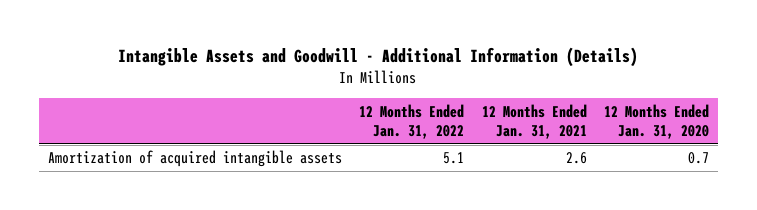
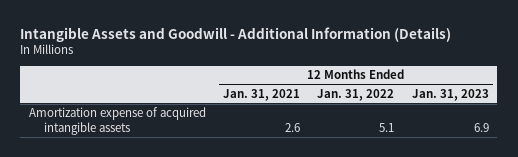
- | 12 Months Ended Jan. 31, 2022 | 12 Months Ended Jan. 31, 2021 | 12 Months Ended Jan. 31, 2020
+ | 12 Months Ended Jan. 31, 2021 | 12 Months Ended Jan. 31, 2022 | 12 Months Ended Jan. 31, 2023
- Amortization of acquired intangible assets | 5.1 | 2.6 | 0.7
+ Amortization expense of acquired intangible assets | 2.6 | 5.1 | 6.9

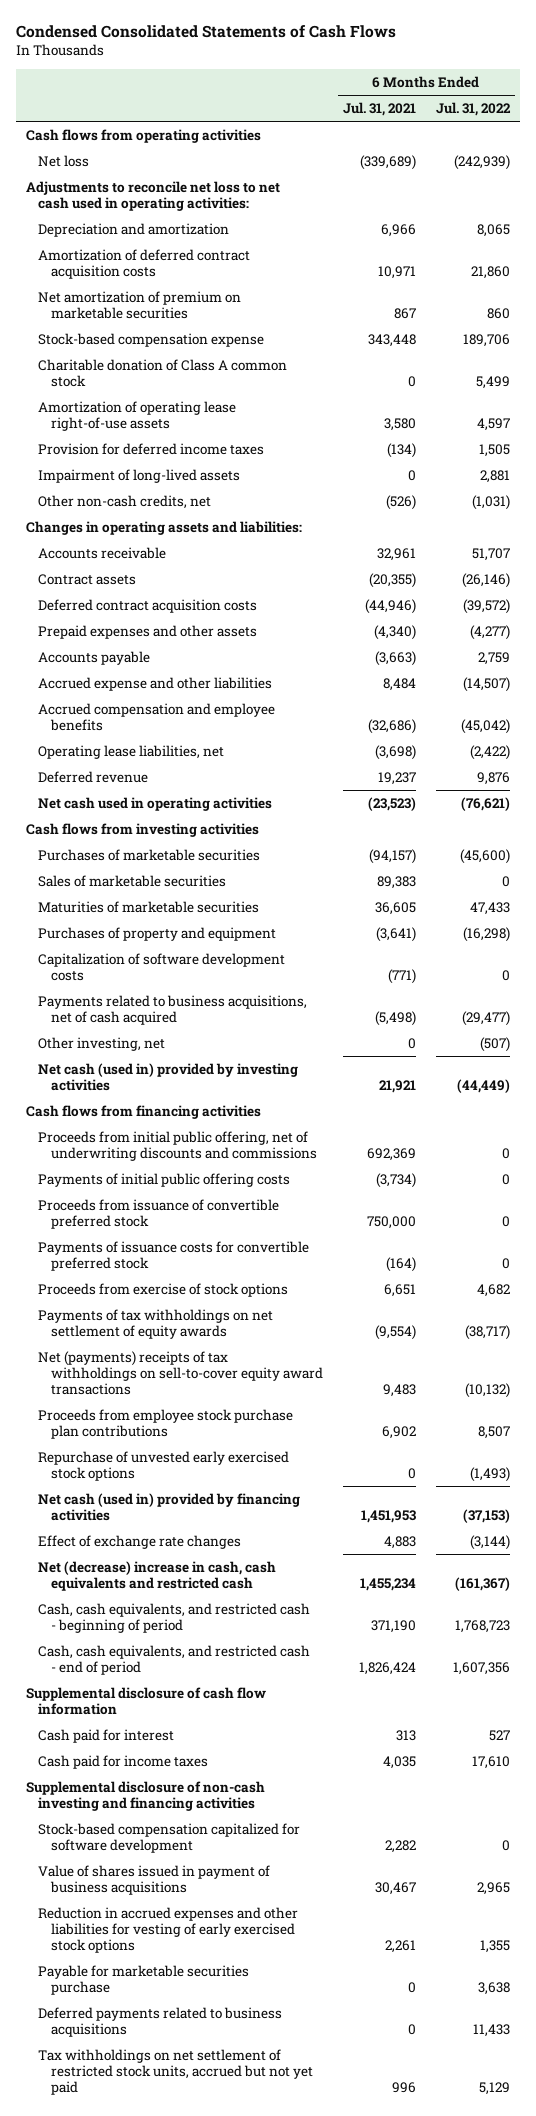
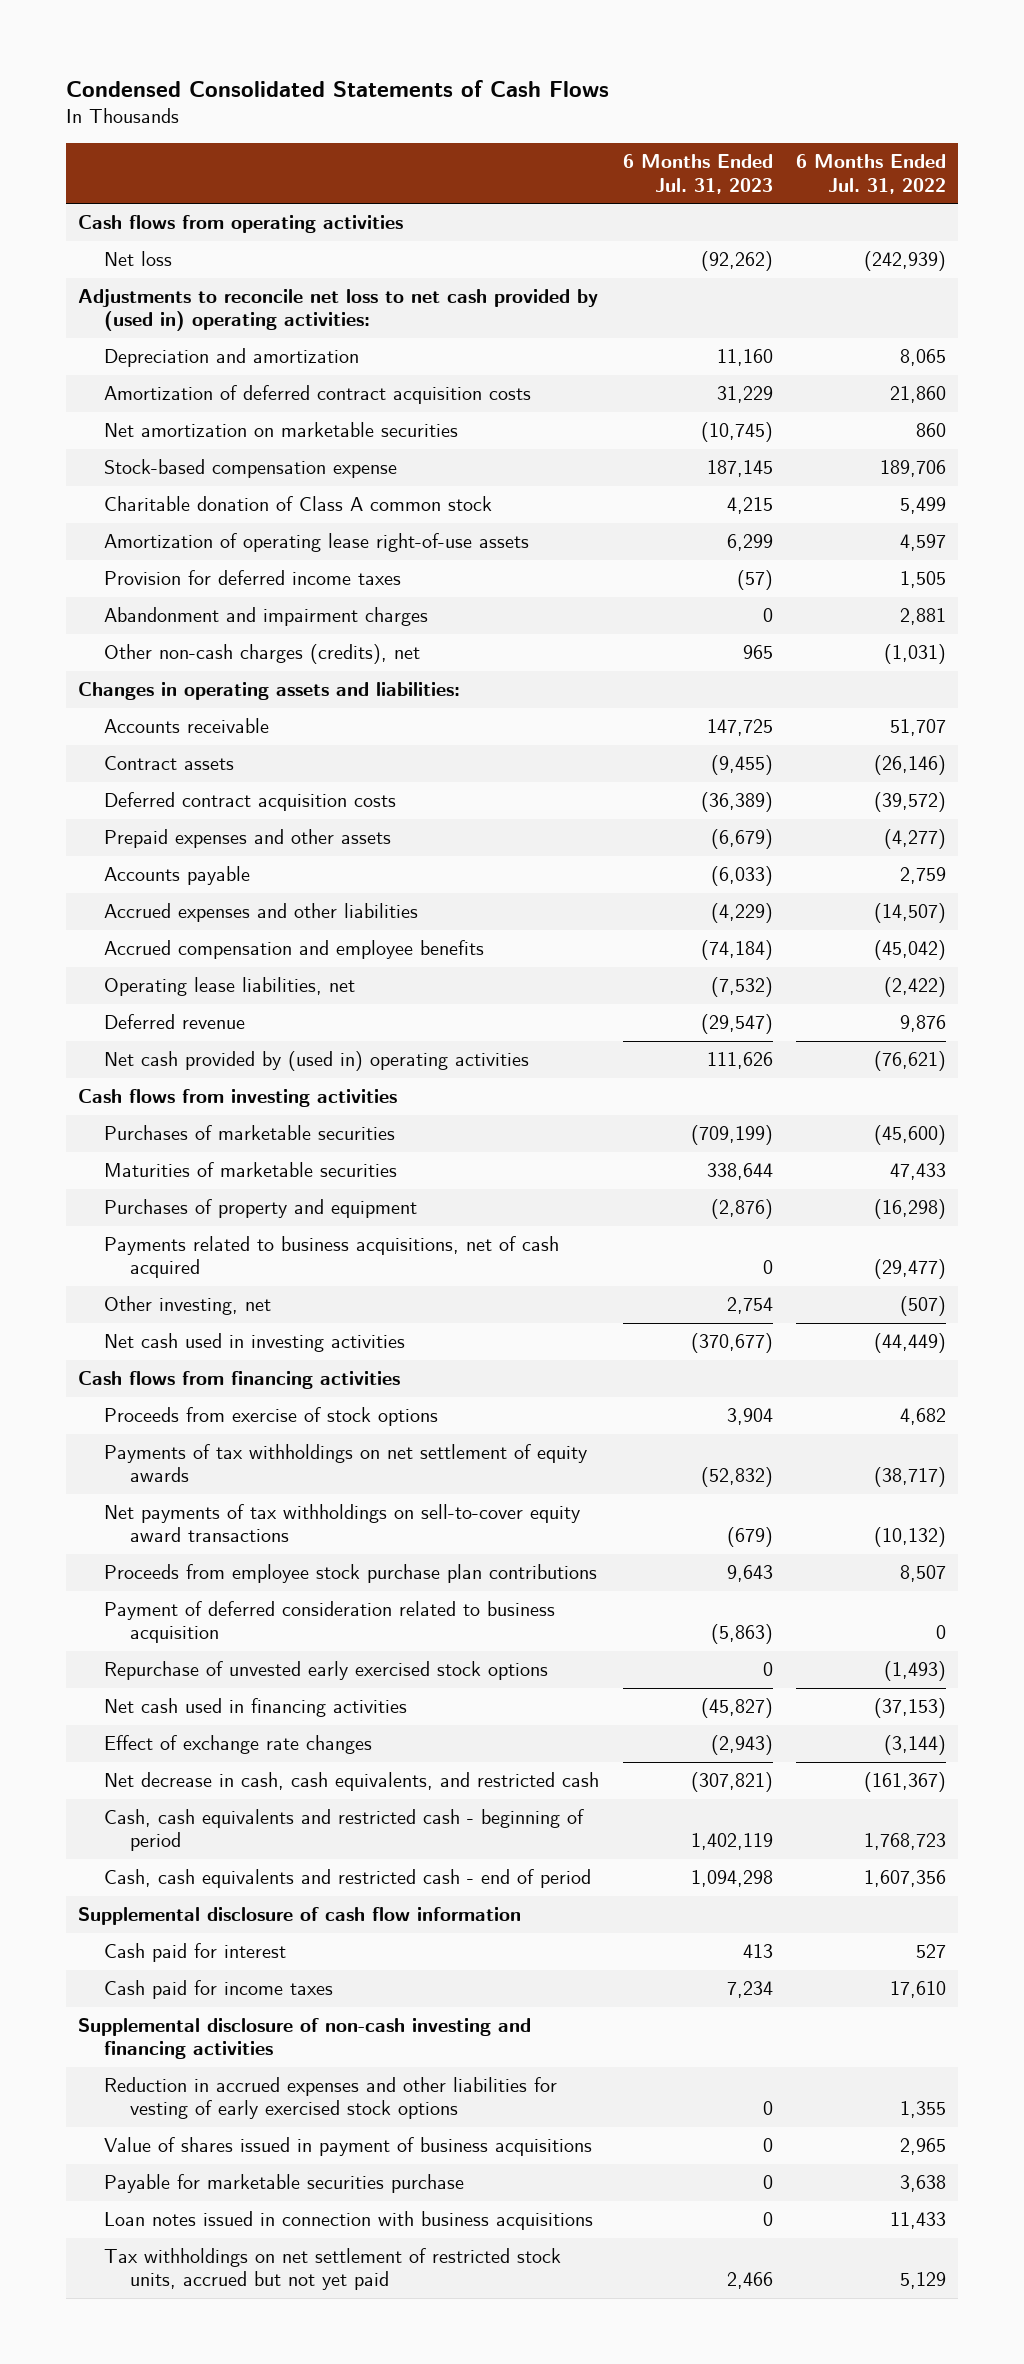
- | 6 Months Ended Jul. 31, 2021 | 6 Months Ended Jul. 31, 2022
+ | 6 Months Ended Jul. 31, 2023 | 6 Months Ended Jul. 31, 2022
- Adjustments to reconcile net loss to net cash used in operating activities:
+ Adjustments to reconcile net loss to net cash provided by (used in) operating activities:
- Net amortization of premium on marketable securities | 867 | 860
+ Net amortization on marketable securities | (10,745) | 860
- Impairment of long-lived assets | 0 | 2,881
- Other non-cash credits, net | (526) | (1,031)
+ Abandonment and impairment charges | 0 | 2,881
+ Other non-cash charges (credits), net | 965 | (1,031)
- Accrued expense and other liabilities | 8,484 | (14,507)
+ Accrued expenses and other liabilities | (4,229) | (14,507)
- Net cash used in operating activities | (23,523) | (76,621)
+ Net cash provided by (used in) operating activities | 111,626 | (76,621)
- Sales of marketable securities | 89,383 | 0
- Capitalization of software development costs | (771) | 0
- Net cash (used in) provided by investing activities | 21,921 | (44,449)
+ Net cash used in investing activities | (370,677) | (44,449)
- Proceeds from initial public offering, net of underwriting discounts and commissions | 692,369 | 0
- Payments of initial public offering costs | (3,734) | 0
- Proceeds from issuance of convertible preferred stock | 750,000 | 0
- Payments of issuance costs for convertible preferred stock | (164) | 0
- Net (payments) receipts of tax withholdings on sell-to-cover equity award transactions | 9,483 | (10,132)
+ Net payments of tax withholdings on sell-to-cover equity award transactions | (679) | (10,132)
+ Payment of deferred consideration related to business acquisition | (5,863) | 0
- Net cash (used in) provided by financing activities | 1,451,953 | (37,153)
+ Net cash used in financing activities | (45,827) | (37,153)
- Net (decrease) increase in cash, cash equivalents and restricted cash | 1,455,234 | (161,367)
- Cash, cash equivalents, and restricted cash - beginning of period | 371,190 | 1,768,723
- Cash, cash equivalents, and restricted cash - end of period | 1,826,424 | 1,607,356
+ Net decrease in cash, cash equivalents, and restricted cash | (307,821) | (161,367)
+ Cash, cash equivalents and restricted cash - beginning of period | 1,402,119 | 1,768,723
+ Cash, cash equivalents and restricted cash - end of period | 1,094,298 | 1,607,356
- Stock-based compensation capitalized for software development | 2,282 | 0
moved down: Value of shares issued in payment of business acquisitions | 0 | 2,965
- Deferred payments related to business acquisitions | 0 | 11,433
+ Loan notes issued in connection with business acquisitions | 0 | 11,433

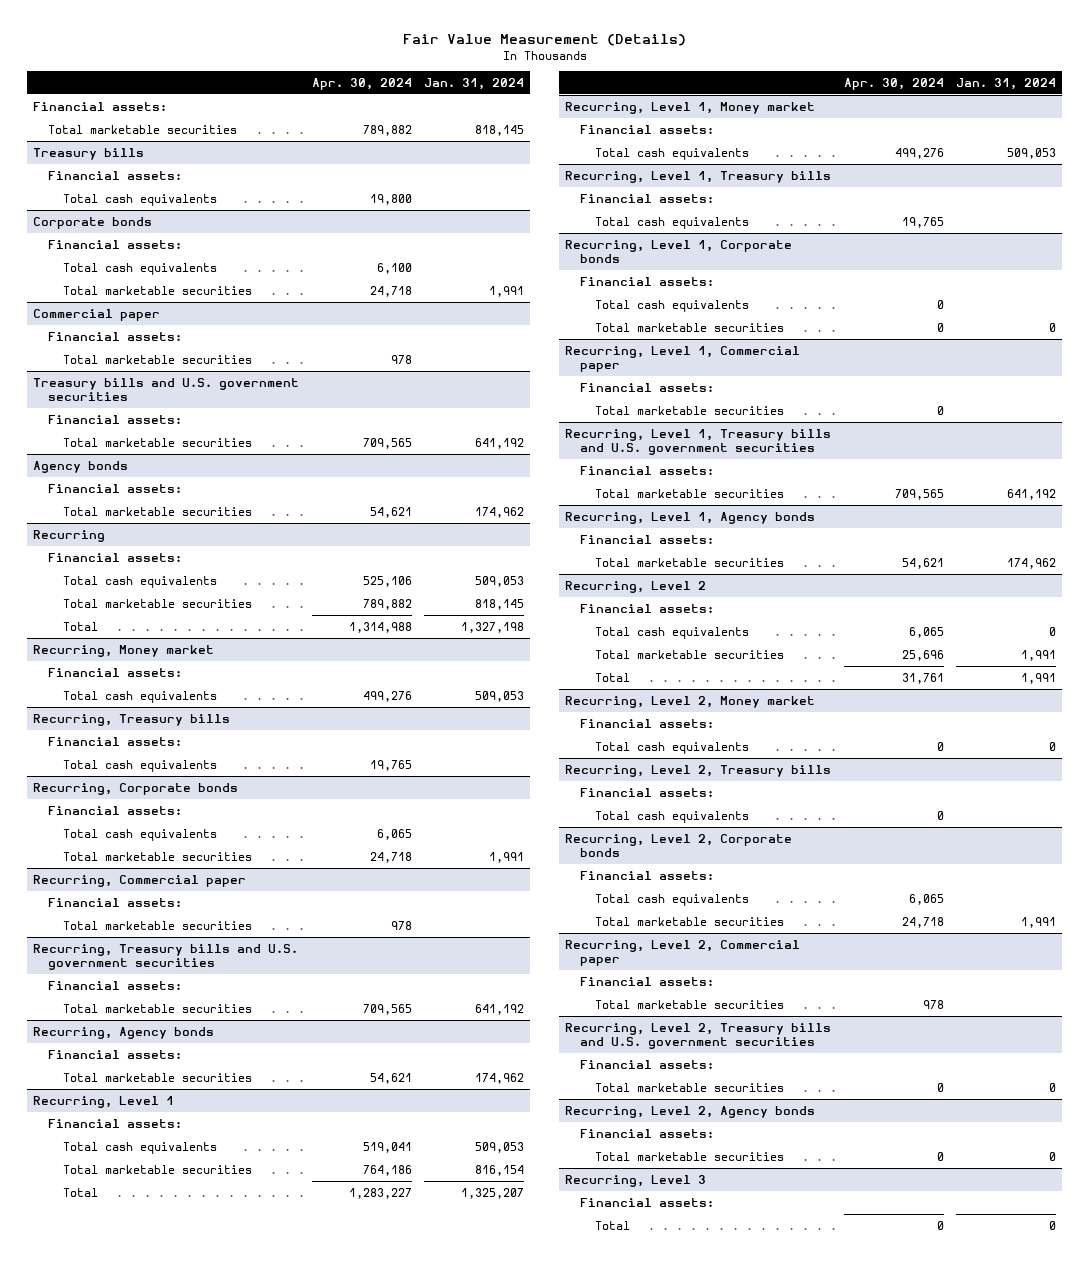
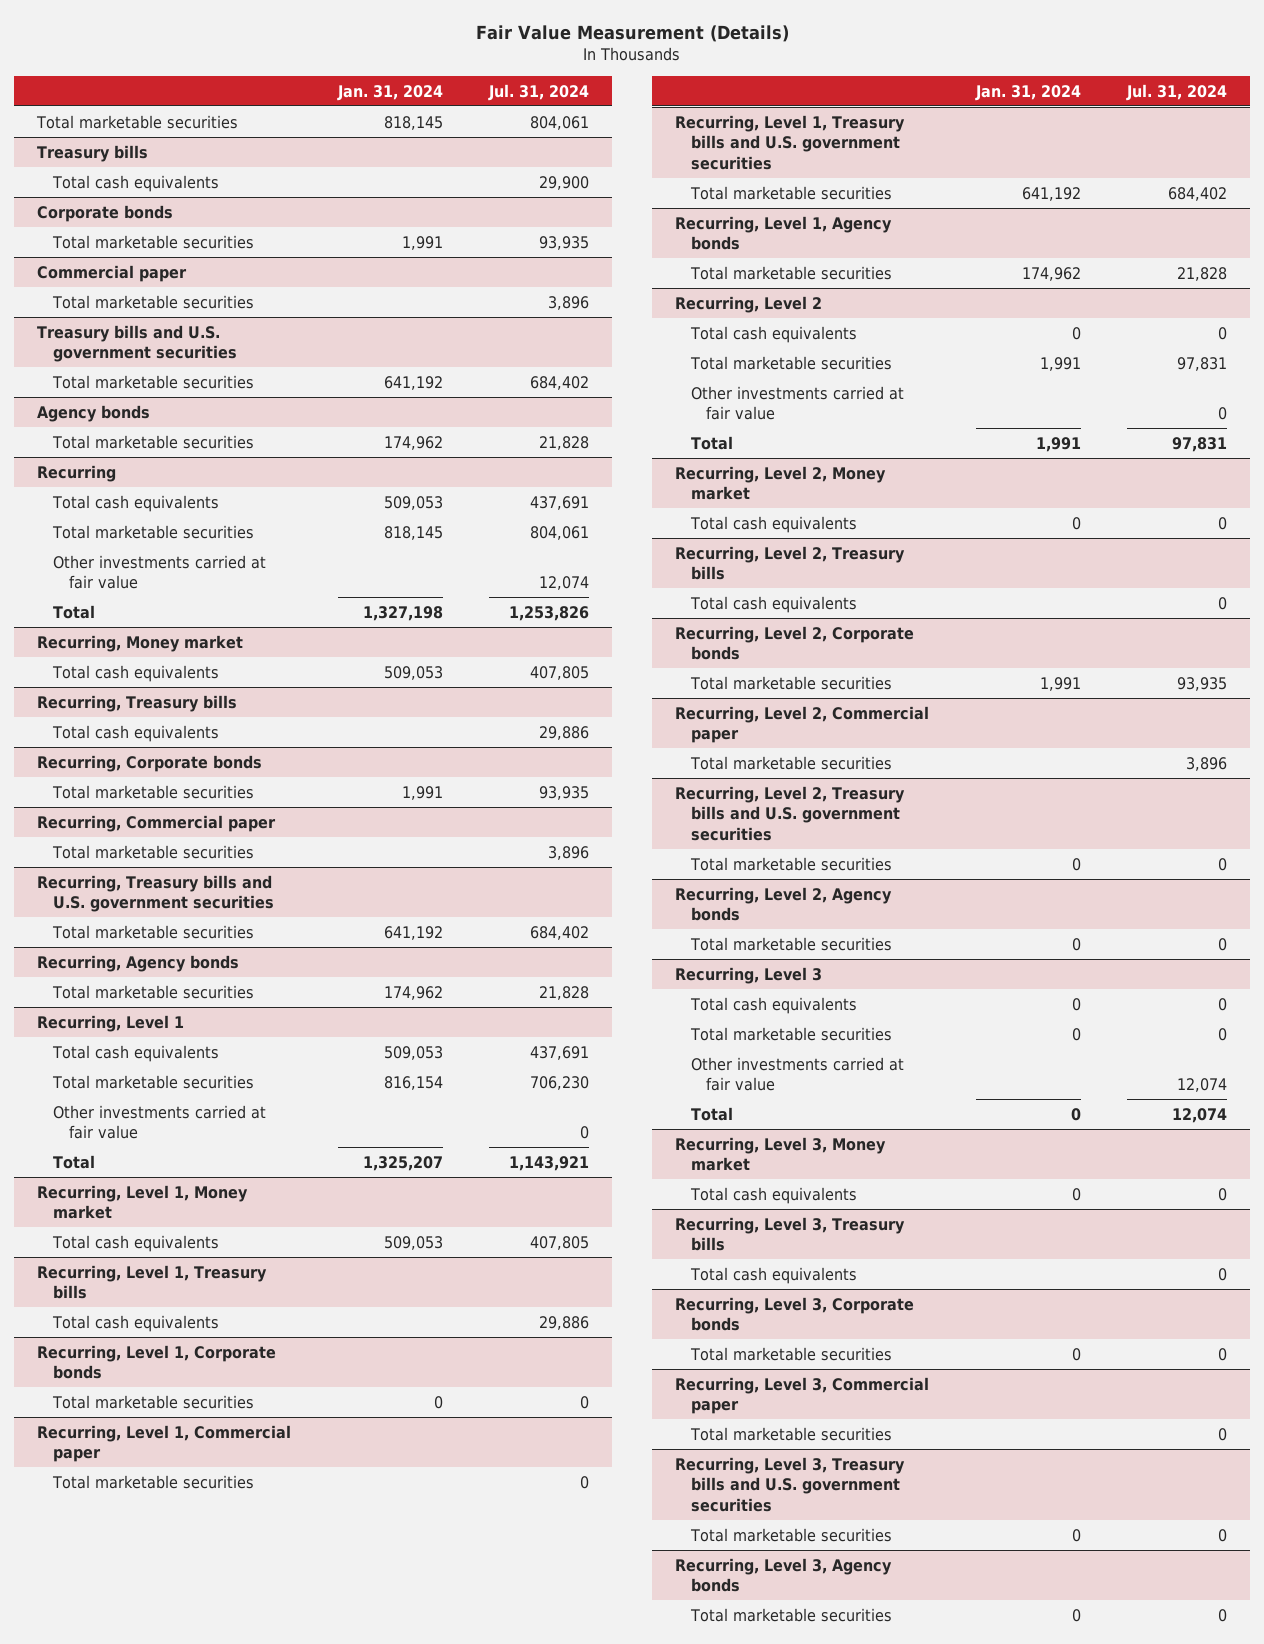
- | Apr. 30, 2024 | Jan. 31, 2024
+ | Jan. 31, 2024 | Jul. 31, 2024
- Financial assets:
@ Treasury bills
- Financial assets:
@ Corporate bonds
- Financial assets:
- Total cash equivalents | 6,100 |
@ Commercial paper
- Financial assets:
@ Treasury bills and U.S. government securities
- Financial assets:
@ Agency bonds
- Financial assets:
@ Recurring
- Financial assets:
+ Other investments carried at fair value | | 12,074
@ Recurring, Money market
- Financial assets:
@ Recurring, Treasury bills
- Financial assets:
@ Recurring, Corporate bonds
- Financial assets:
- Total cash equivalents | 6,065 |
@ Recurring, Commercial paper
- Financial assets:
@ Recurring, Treasury bills and U.S. government securities
- Financial assets:
@ Recurring, Agency bonds
- Financial assets:
@ Recurring, Level 1
- Financial assets:
+ Other investments carried at fair value | | 0
@ Recurring, Level 1, Money market
- Financial assets:
@ Recurring, Level 1, Treasury bills
- Financial assets:
@ Recurring, Level 1, Corporate bonds
- Financial assets:
- Total cash equivalents | 0 |
@ Recurring, Level 1, Commercial paper
- Financial assets:
@ Recurring, Level 1, Treasury bills and U.S. government securities
- Financial assets:
@ Recurring, Level 1, Agency bonds
- Financial assets:
@ Recurring, Level 2
- Financial assets:
+ Other investments carried at fair value | | 0
@ Recurring, Level 2, Money market
- Financial assets:
@ Recurring, Level 2, Treasury bills
- Financial assets:
@ Recurring, Level 2, Corporate bonds
- Financial assets:
- Total cash equivalents | 6,065 |
@ Recurring, Level 2, Commercial paper
- Financial assets:
@ Recurring, Level 2, Treasury bills and U.S. government securities
- Financial assets:
@ Recurring, Level 2, Agency bonds
- Financial assets:
@ Recurring, Level 3
- Financial assets:
+ Total cash equivalents | 0 | 0
+ Total marketable securities | 0 | 0
+ Other investments carried at fair value | | 12,074
+ Recurring, Level 3, Money market
+ Total cash equivalents | 0 | 0
+ Recurring, Level 3, Treasury bills
+ Total cash equivalents | | 0
+ Recurring, Level 3, Corporate bonds
+ Total marketable securities | 0 | 0
+ Recurring, Level 3, Commercial paper
+ Total marketable securities | | 0
+ Recurring, Level 3, Treasury bills and U.S. government securities
+ Total marketable securities | 0 | 0
+ Recurring, Level 3, Agency bonds
+ Total marketable securities | 0 | 0

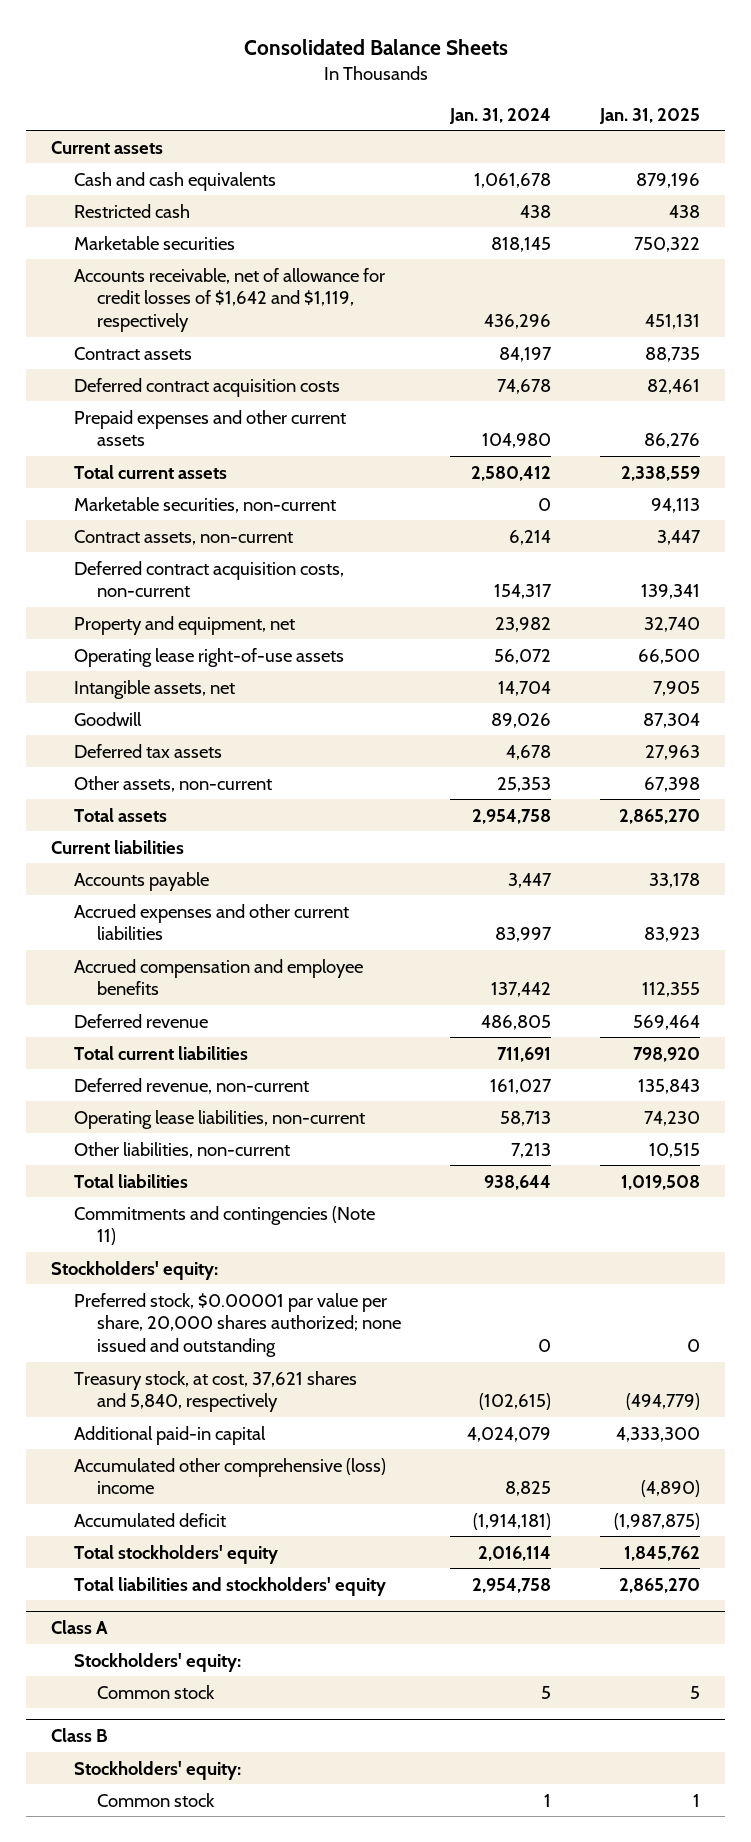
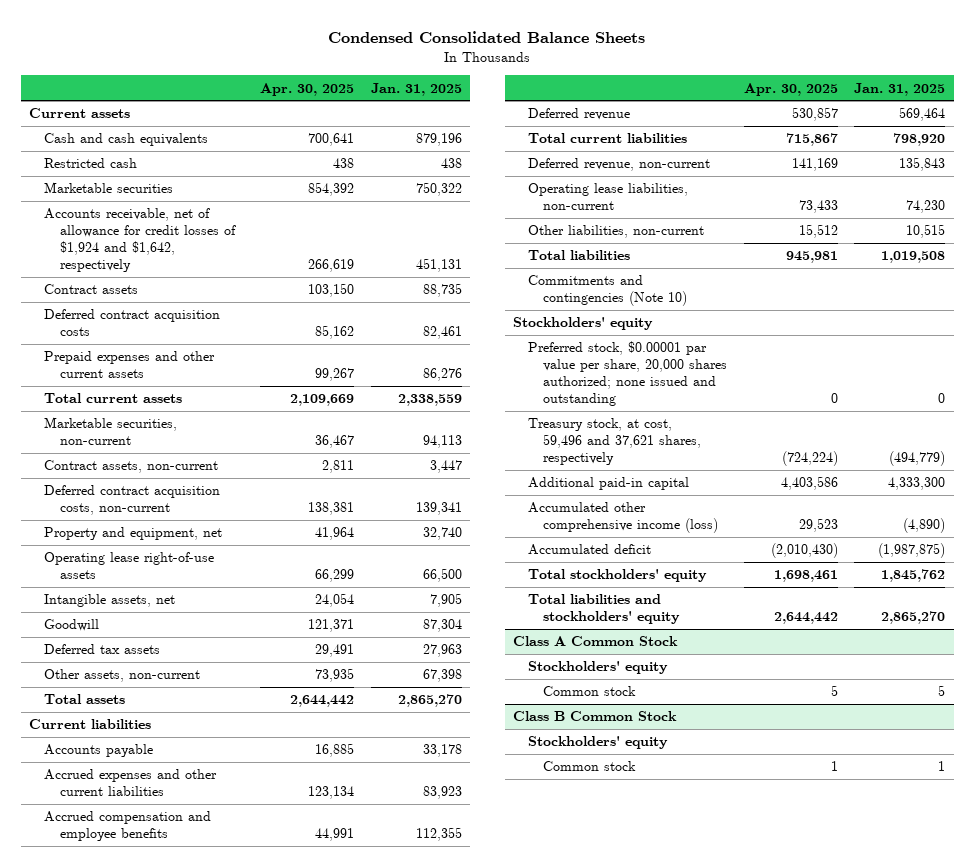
- Consolidated Balance Sheets
+ Condensed Consolidated Balance Sheets
- | Jan. 31, 2024 | Jan. 31, 2025
+ | Apr. 30, 2025 | Jan. 31, 2025
- Accounts receivable, net of allowance for credit losses of $1,642 and $1,119, respectively | 436,296 | 451,131
+ Accounts receivable, net of allowance for credit losses of $1,924 and $1,642, respectively | 266,619 | 451,131
- Commitments and contingencies (Note 11)
- Stockholders' equity:
+ Commitments and contingencies (Note 10)
+ Stockholders' equity
- Treasury stock, at cost, 37,621 shares and 5,840, respectively | (102,615) | (494,779)
+ Treasury stock, at cost, 59,496 and 37,621 shares, respectively | (724,224) | (494,779)
- Accumulated other comprehensive (loss) income | 8,825 | (4,890)
+ Accumulated other comprehensive income (loss) | 29,523 | (4,890)
- Class A
- Stockholders' equity:
+ Class A Common Stock
+ Stockholders' equity
- Class B
- Stockholders' equity:
+ Class B Common Stock
+ Stockholders' equity

